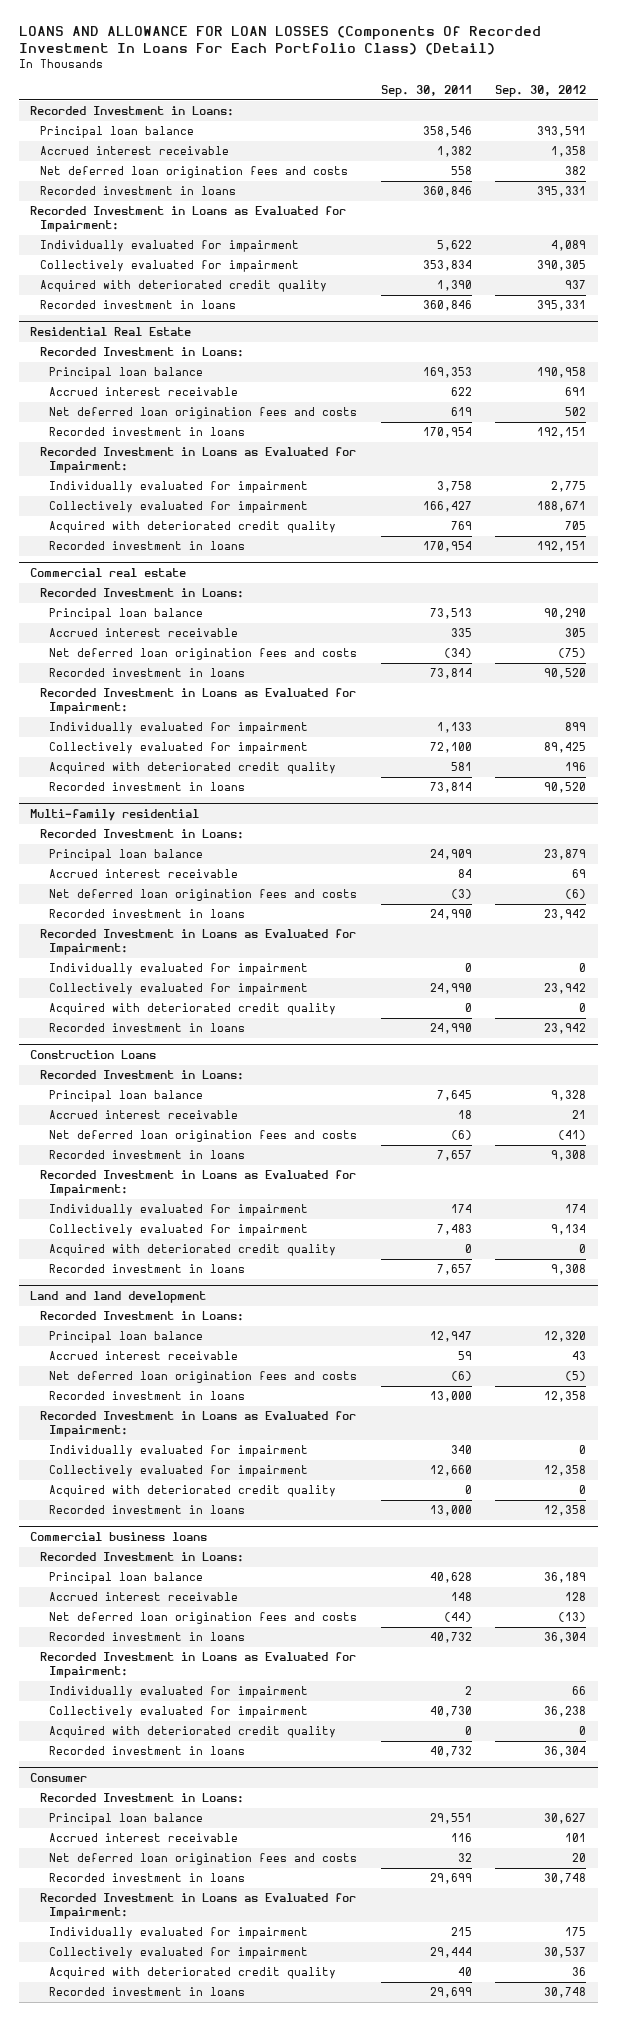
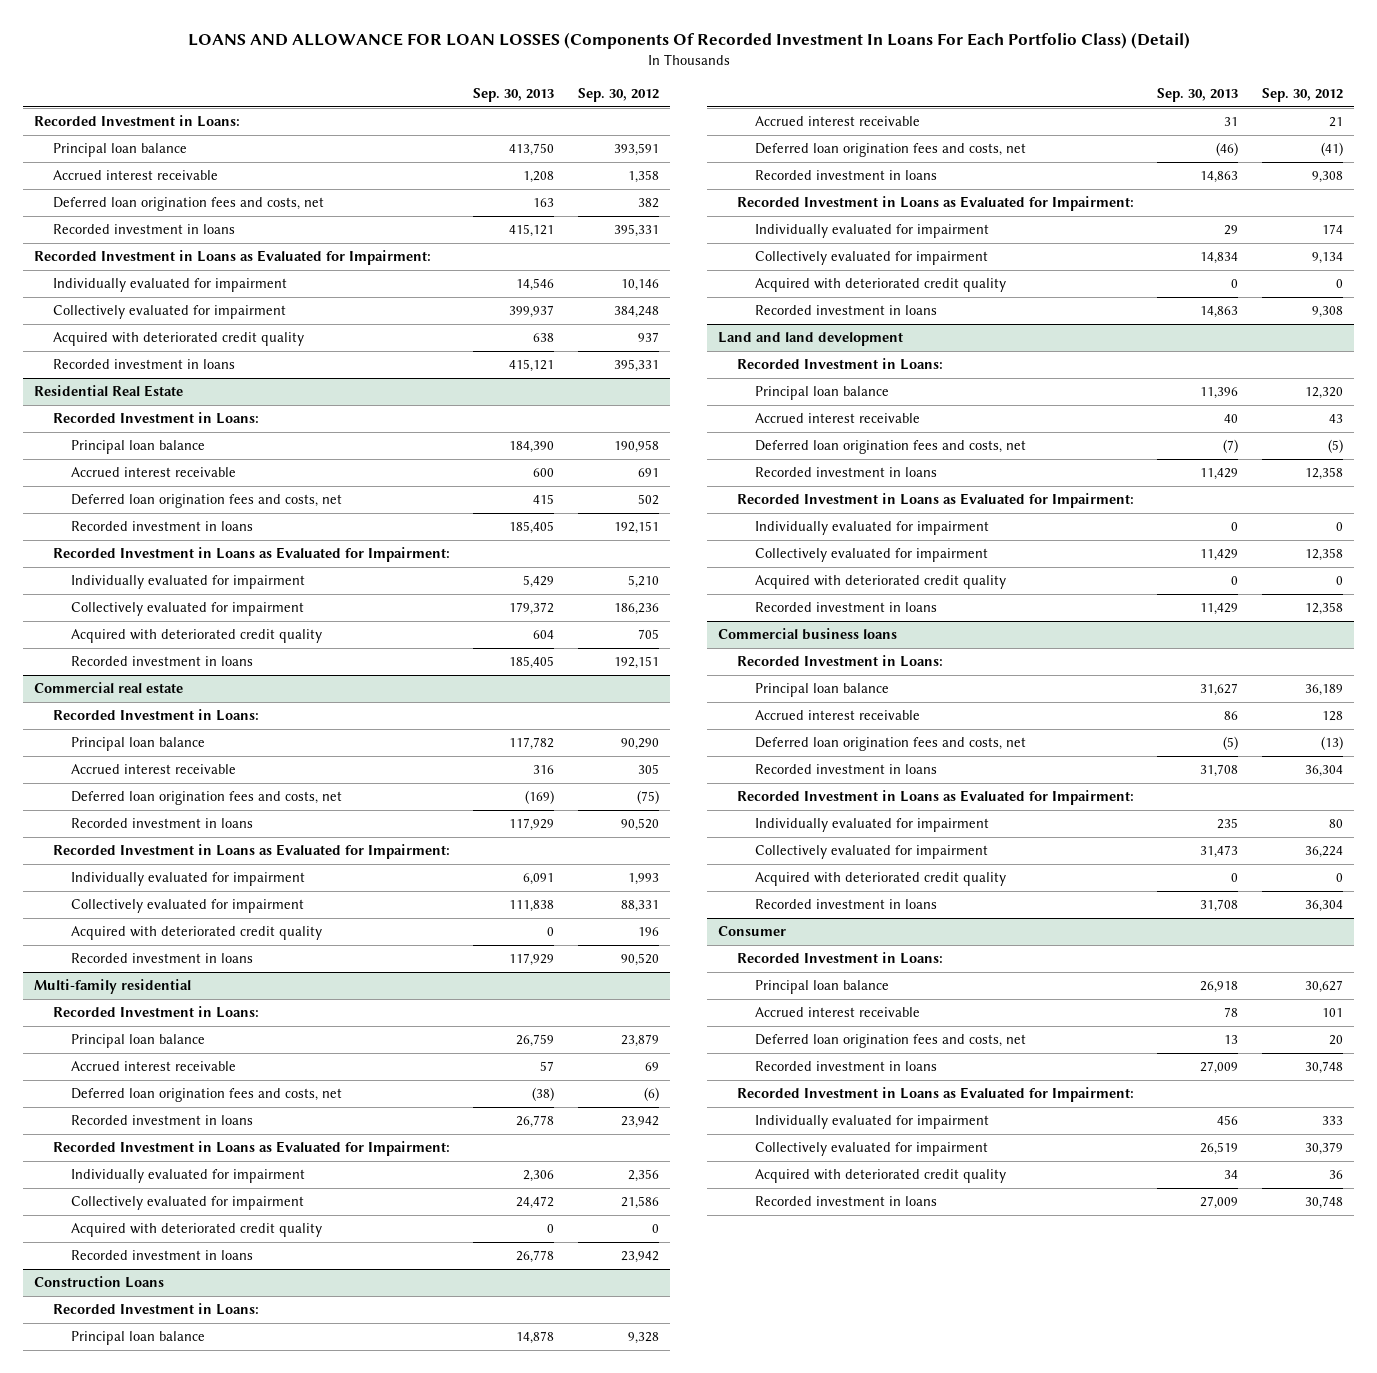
- | Sep. 30, 2011 | Sep. 30, 2012
+ | Sep. 30, 2013 | Sep. 30, 2012
- Net deferred loan origination fees and costs | 558 | 382
+ Deferred loan origination fees and costs, net | 163 | 382
- Individually evaluated for impairment | 5,622 | 4,089
- Collectively evaluated for impairment | 353,834 | 390,305
+ Individually evaluated for impairment | 14,546 | 10,146
+ Collectively evaluated for impairment | 399,937 | 384,248
@ Residential Real Estate
- Net deferred loan origination fees and costs | 619 | 502
+ Deferred loan origination fees and costs, net | 415 | 502
- Individually evaluated for impairment | 3,758 | 2,775
- Collectively evaluated for impairment | 166,427 | 188,671
+ Individually evaluated for impairment | 5,429 | 5,210
+ Collectively evaluated for impairment | 179,372 | 186,236
@ Commercial real estate
- Net deferred loan origination fees and costs | (34) | (75)
+ Deferred loan origination fees and costs, net | (169) | (75)
- Individually evaluated for impairment | 1,133 | 899
- Collectively evaluated for impairment | 72,100 | 89,425
+ Individually evaluated for impairment | 6,091 | 1,993
+ Collectively evaluated for impairment | 111,838 | 88,331
@ Multi-family residential
- Net deferred loan origination fees and costs | (3) | (6)
+ Deferred loan origination fees and costs, net | (38) | (6)
- Individually evaluated for impairment | 0 | 0
- Collectively evaluated for impairment | 24,990 | 23,942
+ Individually evaluated for impairment | 2,306 | 2,356
+ Collectively evaluated for impairment | 24,472 | 21,586
@ Construction Loans
- Net deferred loan origination fees and costs | (6) | (41)
+ Deferred loan origination fees and costs, net | (46) | (41)
@ Land and land development
- Net deferred loan origination fees and costs | (6) | (5)
+ Deferred loan origination fees and costs, net | (7) | (5)
@ Commercial business loans
- Net deferred loan origination fees and costs | (44) | (13)
+ Deferred loan origination fees and costs, net | (5) | (13)
- Individually evaluated for impairment | 2 | 66
- Collectively evaluated for impairment | 40,730 | 36,238
+ Individually evaluated for impairment | 235 | 80
+ Collectively evaluated for impairment | 31,473 | 36,224
@ Consumer
- Net deferred loan origination fees and costs | 32 | 20
+ Deferred loan origination fees and costs, net | 13 | 20
- Individually evaluated for impairment | 215 | 175
- Collectively evaluated for impairment | 29,444 | 30,537
+ Individually evaluated for impairment | 456 | 333
+ Collectively evaluated for impairment | 26,519 | 30,379

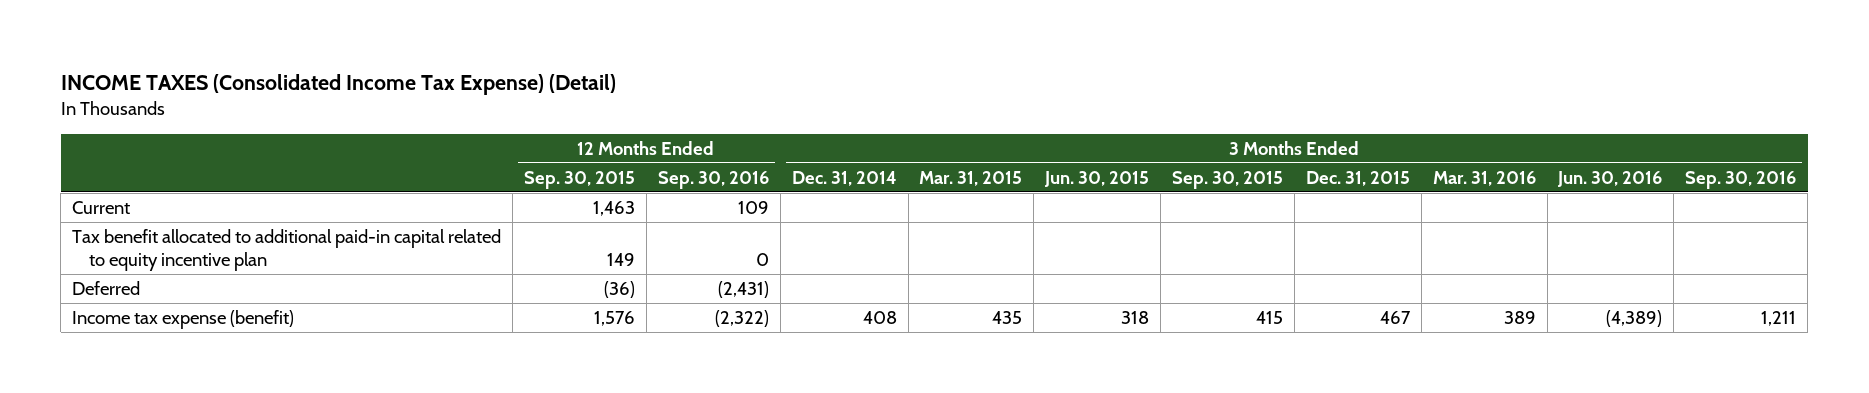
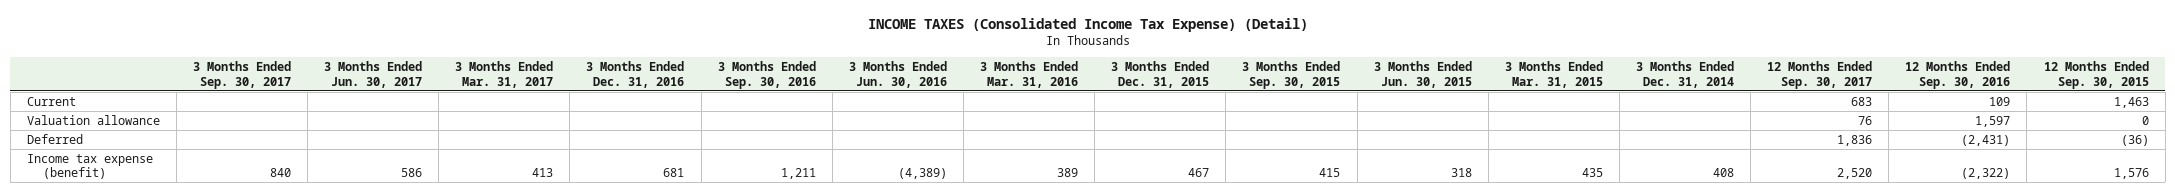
- | 12 Months Ended Sep. 30, 2015 | 12 Months Ended Sep. 30, 2016 | 3 Months Ended Dec. 31, 2014 | 3 Months Ended Mar. 31, 2015 | 3 Months Ended Jun. 30, 2015 | 3 Months Ended Sep. 30, 2015 | 3 Months Ended Dec. 31, 2015 | 3 Months Ended Mar. 31, 2016 | 3 Months Ended Jun. 30, 2016 | 3 Months Ended Sep. 30, 2016
+ | 3 Months Ended Sep. 30, 2017 | 3 Months Ended Jun. 30, 2017 | 3 Months Ended Mar. 31, 2017 | 3 Months Ended Dec. 31, 2016 | 3 Months Ended Sep. 30, 2016 | 3 Months Ended Jun. 30, 2016 | 3 Months Ended Mar. 31, 2016 | 3 Months Ended Dec. 31, 2015 | 3 Months Ended Sep. 30, 2015 | 3 Months Ended Jun. 30, 2015 | 3 Months Ended Mar. 31, 2015 | 3 Months Ended Dec. 31, 2014 | 12 Months Ended Sep. 30, 2017 | 12 Months Ended Sep. 30, 2016 | 12 Months Ended Sep. 30, 2015
- Tax benefit allocated to additional paid-in capital related to equity incentive plan | 149 | 0 | | | | | | | |
+ Valuation allowance | | | | | | | | | | | | | 76 | 1,597 | 0

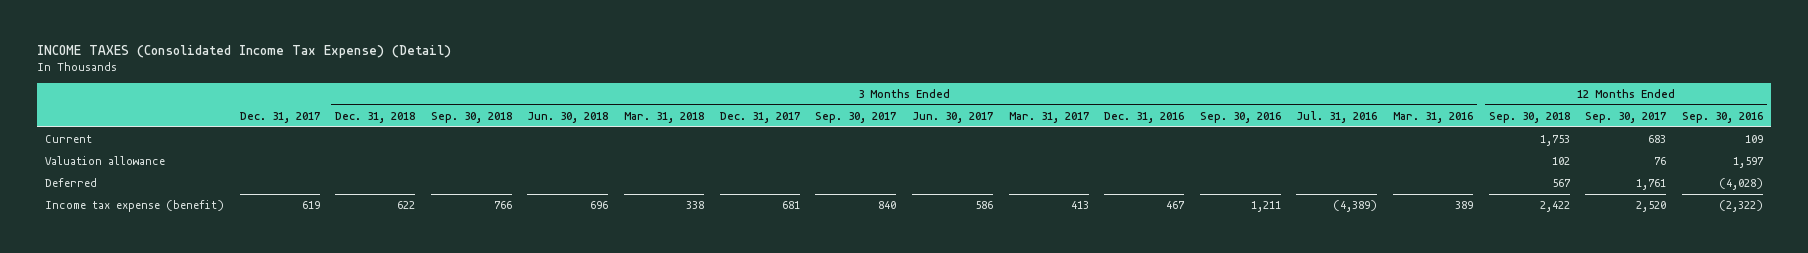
- | 3 Months Ended Sep. 30, 2017 | 3 Months Ended Jun. 30, 2017 | 3 Months Ended Mar. 31, 2017 | 3 Months Ended Dec. 31, 2016 | 3 Months Ended Sep. 30, 2016 | 3 Months Ended Jun. 30, 2016 | 3 Months Ended Mar. 31, 2016 | 3 Months Ended Dec. 31, 2015 | 3 Months Ended Sep. 30, 2015 | 3 Months Ended Jun. 30, 2015 | 3 Months Ended Mar. 31, 2015 | 3 Months Ended Dec. 31, 2014 | 12 Months Ended Sep. 30, 2017 | 12 Months Ended Sep. 30, 2016 | 12 Months Ended Sep. 30, 2015
+ | Dec. 31, 2017 | 3 Months Ended Dec. 31, 2018 | 3 Months Ended Sep. 30, 2018 | 3 Months Ended Jun. 30, 2018 | 3 Months Ended Mar. 31, 2018 | 3 Months Ended Dec. 31, 2017 | 3 Months Ended Sep. 30, 2017 | 3 Months Ended Jun. 30, 2017 | 3 Months Ended Mar. 31, 2017 | 3 Months Ended Dec. 31, 2016 | 3 Months Ended Sep. 30, 2016 | 3 Months Ended Jul. 31, 2016 | 3 Months Ended Mar. 31, 2016 | 12 Months Ended Sep. 30, 2018 | 12 Months Ended Sep. 30, 2017 | 12 Months Ended Sep. 30, 2016
- Deferred | | | | | | | | | | | | | 1,836 | (2,431) | (36)
- Income tax expense (benefit) | 840 | 586 | 413 | 681 | 1,211 | (4,389) | 389 | 467 | 415 | 318 | 435 | 408 | 2,520 | (2,322) | 1,576
+ Deferred | | | | | | | | | | | | | | 567 | 1,761 | (4,028)
+ Income tax expense (benefit) | 619 | 622 | 766 | 696 | 338 | 681 | 840 | 586 | 413 | 467 | 1,211 | (4,389) | 389 | 2,422 | 2,520 | (2,322)

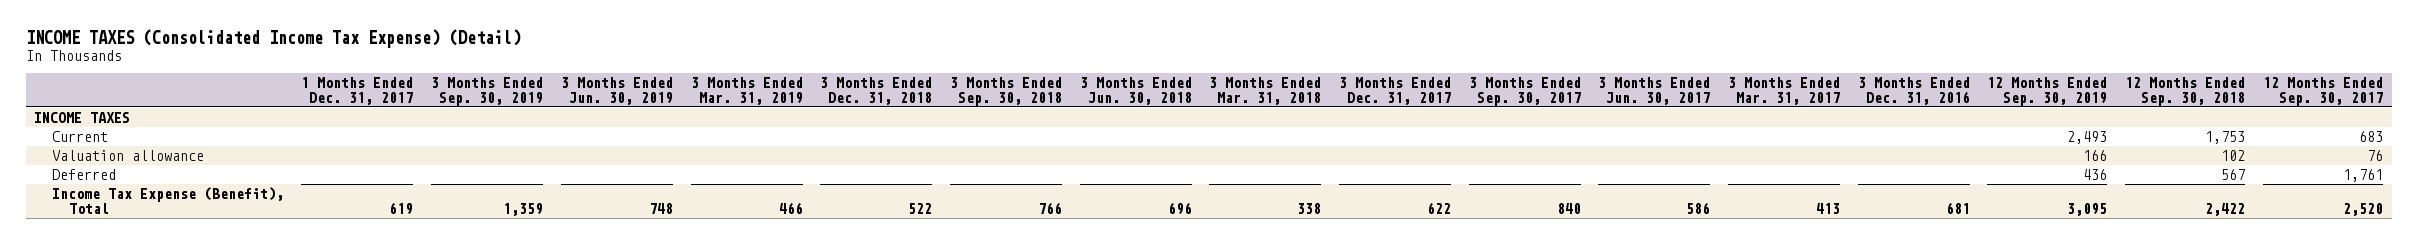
- | Dec. 31, 2017 | 3 Months Ended Dec. 31, 2018 | 3 Months Ended Sep. 30, 2018 | 3 Months Ended Jun. 30, 2018 | 3 Months Ended Mar. 31, 2018 | 3 Months Ended Dec. 31, 2017 | 3 Months Ended Sep. 30, 2017 | 3 Months Ended Jun. 30, 2017 | 3 Months Ended Mar. 31, 2017 | 3 Months Ended Dec. 31, 2016 | 3 Months Ended Sep. 30, 2016 | 3 Months Ended Jul. 31, 2016 | 3 Months Ended Mar. 31, 2016 | 12 Months Ended Sep. 30, 2018 | 12 Months Ended Sep. 30, 2017 | 12 Months Ended Sep. 30, 2016
+ | 1 Months Ended Dec. 31, 2017 | 3 Months Ended Sep. 30, 2019 | 3 Months Ended Jun. 30, 2019 | 3 Months Ended Mar. 31, 2019 | 3 Months Ended Dec. 31, 2018 | 3 Months Ended Sep. 30, 2018 | 3 Months Ended Jun. 30, 2018 | 3 Months Ended Mar. 31, 2018 | 3 Months Ended Dec. 31, 2017 | 3 Months Ended Sep. 30, 2017 | 3 Months Ended Jun. 30, 2017 | 3 Months Ended Mar. 31, 2017 | 3 Months Ended Dec. 31, 2016 | 12 Months Ended Sep. 30, 2019 | 12 Months Ended Sep. 30, 2018 | 12 Months Ended Sep. 30, 2017
+ INCOME TAXES
- Income tax expense (benefit) | 619 | 622 | 766 | 696 | 338 | 681 | 840 | 586 | 413 | 467 | 1,211 | (4,389) | 389 | 2,422 | 2,520 | (2,322)
+ Income Tax Expense (Benefit), Total | 619 | 1,359 | 748 | 466 | 522 | 766 | 696 | 338 | 622 | 840 | 586 | 413 | 681 | 3,095 | 2,422 | 2,520

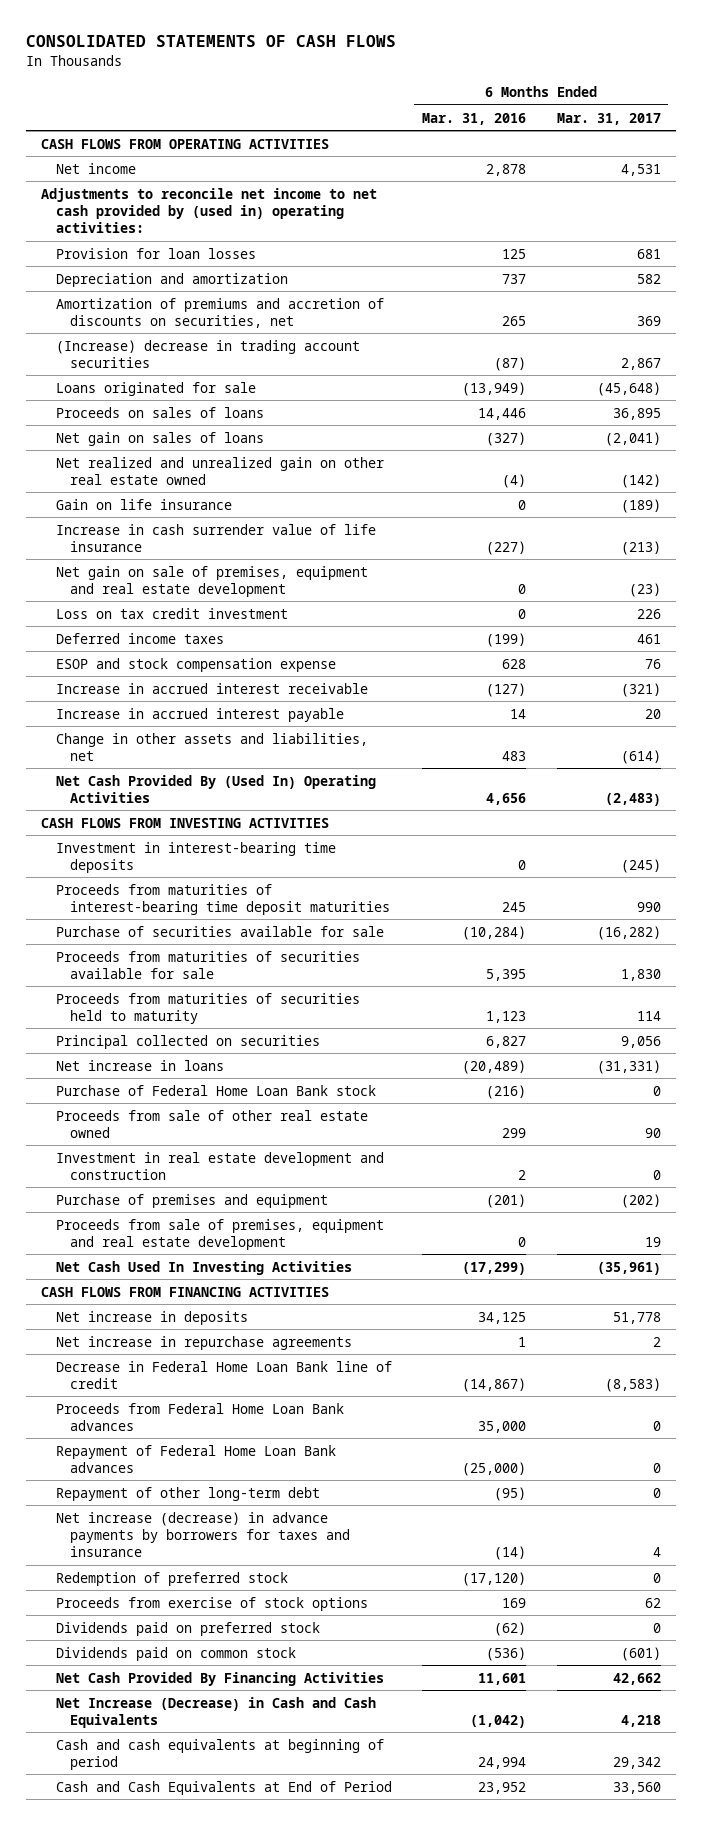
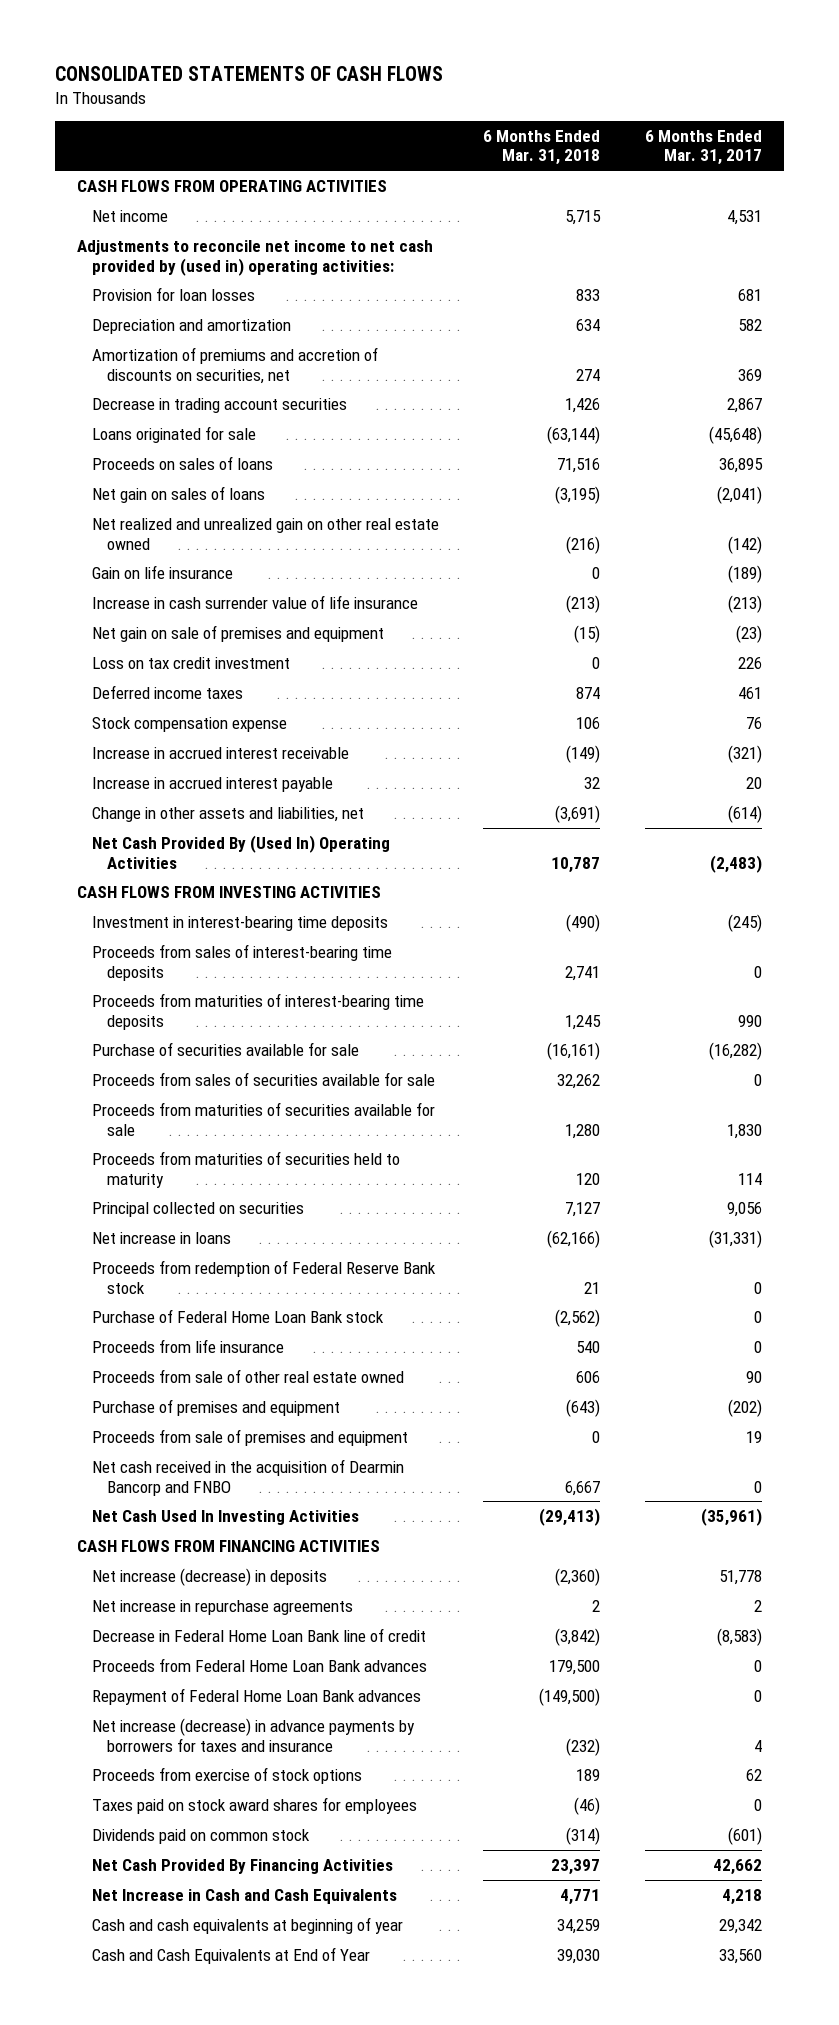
- | 6 Months Ended Mar. 31, 2016 | 6 Months Ended Mar. 31, 2017
+ | 6 Months Ended Mar. 31, 2018 | 6 Months Ended Mar. 31, 2017
- (Increase) decrease in trading account securities | (87) | 2,867
+ Decrease in trading account securities | 1,426 | 2,867
- Net gain on sale of premises, equipment and real estate development | 0 | (23)
+ Net gain on sale of premises and equipment | (15) | (23)
- ESOP and stock compensation expense | 628 | 76
+ Stock compensation expense | 106 | 76
- Proceeds from maturities of interest-bearing time deposit maturities | 245 | 990
+ Proceeds from sales of interest-bearing time deposits | 2,741 | 0
+ Proceeds from maturities of interest-bearing time deposits | 1,245 | 990
+ Proceeds from sales of securities available for sale | 32,262 | 0
+ Proceeds from redemption of Federal Reserve Bank stock | 21 | 0
+ Proceeds from life insurance | 540 | 0
- Investment in real estate development and construction | 2 | 0
- Proceeds from sale of premises, equipment and real estate development | 0 | 19
+ Proceeds from sale of premises and equipment | 0 | 19
+ Net cash received in the acquisition of Dearmin Bancorp and FNBO | 6,667 | 0
- Net increase in deposits | 34,125 | 51,778
+ Net increase (decrease) in deposits | (2,360) | 51,778
- Repayment of other long-term debt | (95) | 0
- Redemption of preferred stock | (17,120) | 0
- Dividends paid on preferred stock | (62) | 0
+ Taxes paid on stock award shares for employees | (46) | 0
- Net Increase (Decrease) in Cash and Cash Equivalents | (1,042) | 4,218
- Cash and cash equivalents at beginning of period | 24,994 | 29,342
- Cash and Cash Equivalents at End of Period | 23,952 | 33,560
+ Net Increase in Cash and Cash Equivalents | 4,771 | 4,218
+ Cash and cash equivalents at beginning of year | 34,259 | 29,342
+ Cash and Cash Equivalents at End of Year | 39,030 | 33,560

